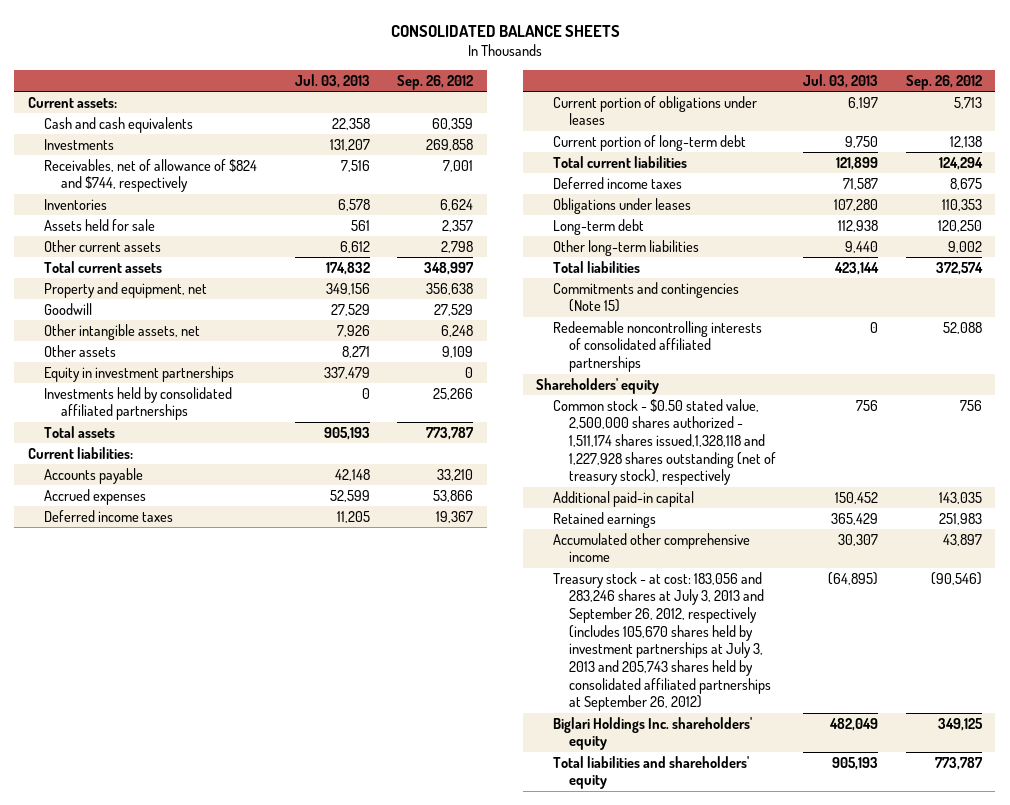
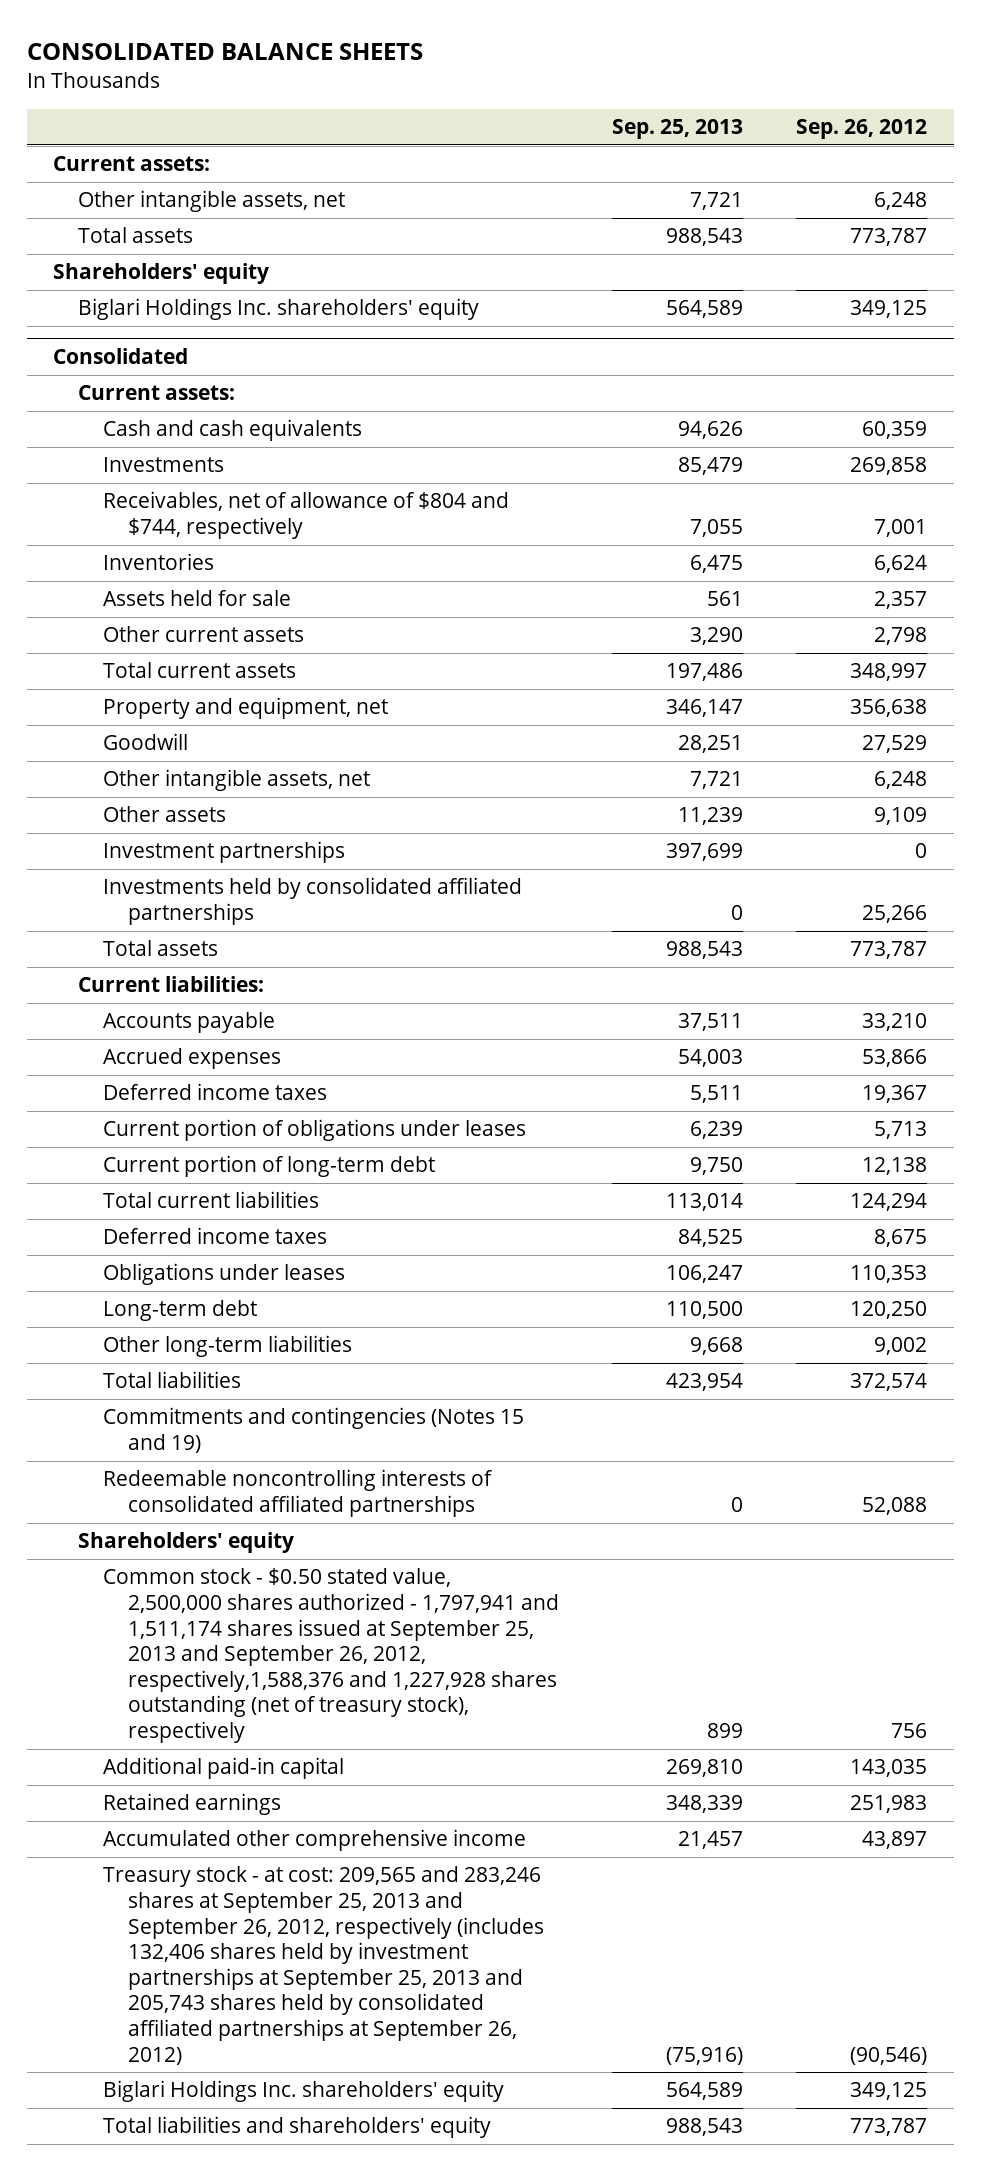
- | Jul. 03, 2013 | Sep. 26, 2012
+ | Sep. 25, 2013 | Sep. 26, 2012
+ Other intangible assets, net | 7,721 | 6,248
+ Total assets | 988,543 | 773,787
+ Shareholders' equity
+ Biglari Holdings Inc. shareholders' equity | 564,589 | 349,125
+ Consolidated
+ Current assets:
- Receivables, net of allowance of $824 and $744, respectively | 7,516 | 7,001
+ Receivables, net of allowance of $804 and $744, respectively | 7,055 | 7,001
- Equity in investment partnerships | 337,479 | 0
+ Investment partnerships | 397,699 | 0
- Commitments and contingencies (Note 15)
+ Commitments and contingencies (Notes 15 and 19)
- Common stock - $0.50 stated value, 2,500,000 shares authorized - 1,511,174 shares issued,1,328,118 and 1,227,928 shares outstanding (net of treasury stock), respectively | 756 | 756
+ Common stock - $0.50 stated value, 2,500,000 shares authorized - 1,797,941 and 1,511,174 shares issued at September 25, 2013 and September 26, 2012, respectively,1,588,376 and 1,227,928 shares outstanding (net of treasury stock), respectively | 899 | 756
- Treasury stock - at cost: 183,056 and 283,246 shares at July 3, 2013 and September 26, 2012, respectively (includes 105,670 shares held by investment partnerships at July 3, 2013 and 205,743 shares held by consolidated affiliated partnerships at September 26, 2012) | (64,895) | (90,546)
+ Treasury stock - at cost: 209,565 and 283,246 shares at September 25, 2013 and September 26, 2012, respectively (includes 132,406 shares held by investment partnerships at September 25, 2013 and 205,743 shares held by consolidated affiliated partnerships at September 26, 2012) | (75,916) | (90,546)

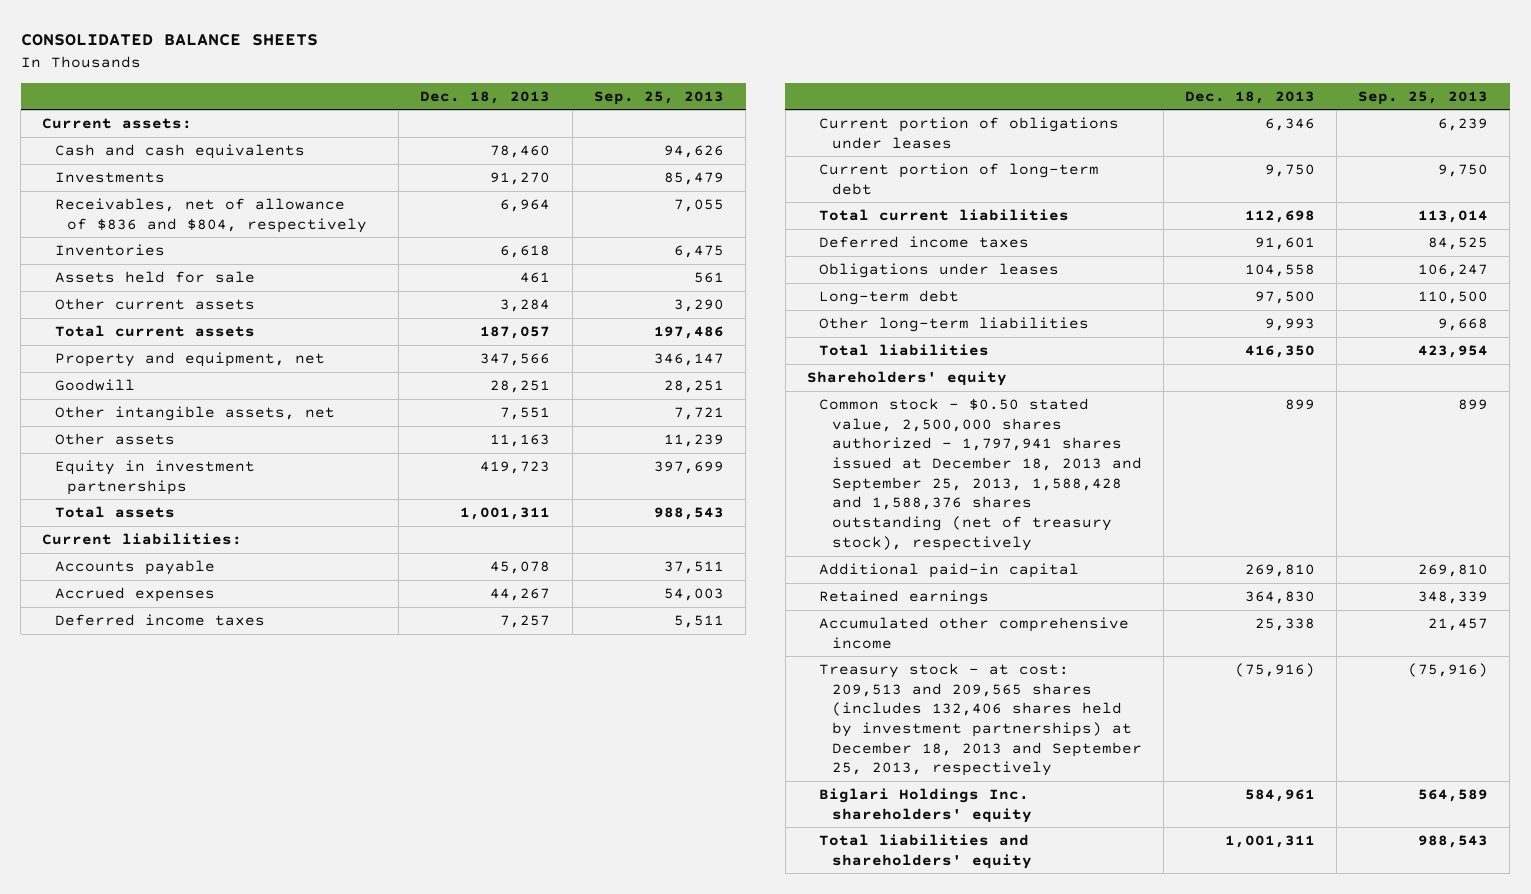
- | Sep. 25, 2013 | Sep. 26, 2012
+ | Dec. 18, 2013 | Sep. 25, 2013
- Other intangible assets, net | 7,721 | 6,248
- Total assets | 988,543 | 773,787
- Shareholders' equity
- Biglari Holdings Inc. shareholders' equity | 564,589 | 349,125
- Consolidated
- Current assets:
- Receivables, net of allowance of $804 and $744, respectively | 7,055 | 7,001
+ Receivables, net of allowance of $836 and $804, respectively | 6,964 | 7,055
- Investment partnerships | 397,699 | 0
- Investments held by consolidated affiliated partnerships | 0 | 25,266
+ Equity in investment partnerships | 419,723 | 397,699
- Commitments and contingencies (Notes 15 and 19)
- Redeemable noncontrolling interests of consolidated affiliated partnerships | 0 | 52,088
- Common stock - $0.50 stated value, 2,500,000 shares authorized - 1,797,941 and 1,511,174 shares issued at September 25, 2013 and September 26, 2012, respectively,1,588,376 and 1,227,928 shares outstanding (net of treasury stock), respectively | 899 | 756
+ Common stock - $0.50 stated value, 2,500,000 shares authorized - 1,797,941 shares issued at December 18, 2013 and September 25, 2013, 1,588,428 and 1,588,376 shares outstanding (net of treasury stock), respectively | 899 | 899
- Treasury stock - at cost: 209,565 and 283,246 shares at September 25, 2013 and September 26, 2012, respectively (includes 132,406 shares held by investment partnerships at September 25, 2013 and 205,743 shares held by consolidated affiliated partnerships at September 26, 2012) | (75,916) | (90,546)
+ Treasury stock - at cost: 209,513 and 209,565 shares (includes 132,406 shares held by investment partnerships) at December 18, 2013 and September 25, 2013, respectively | (75,916) | (75,916)

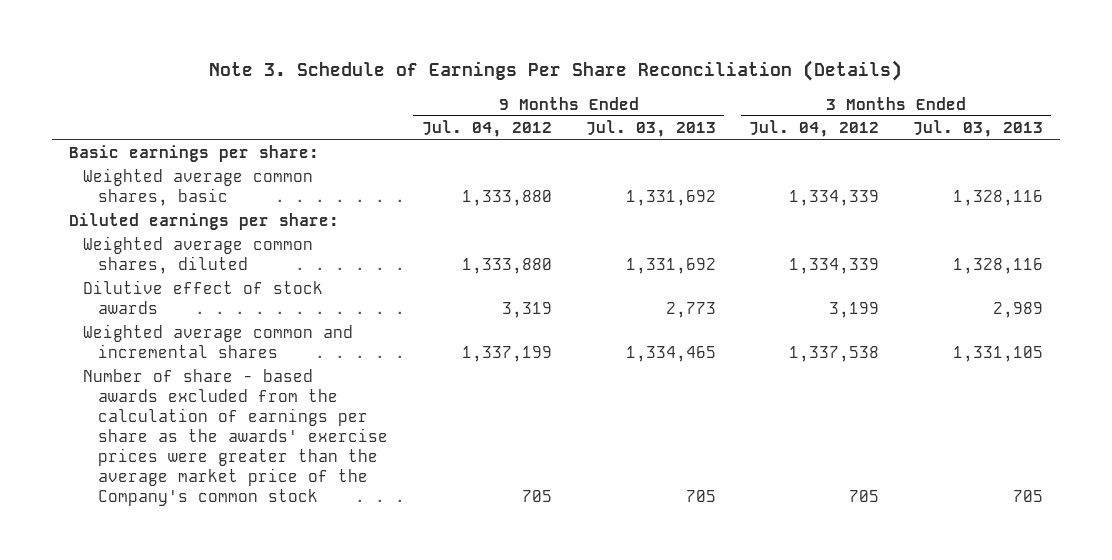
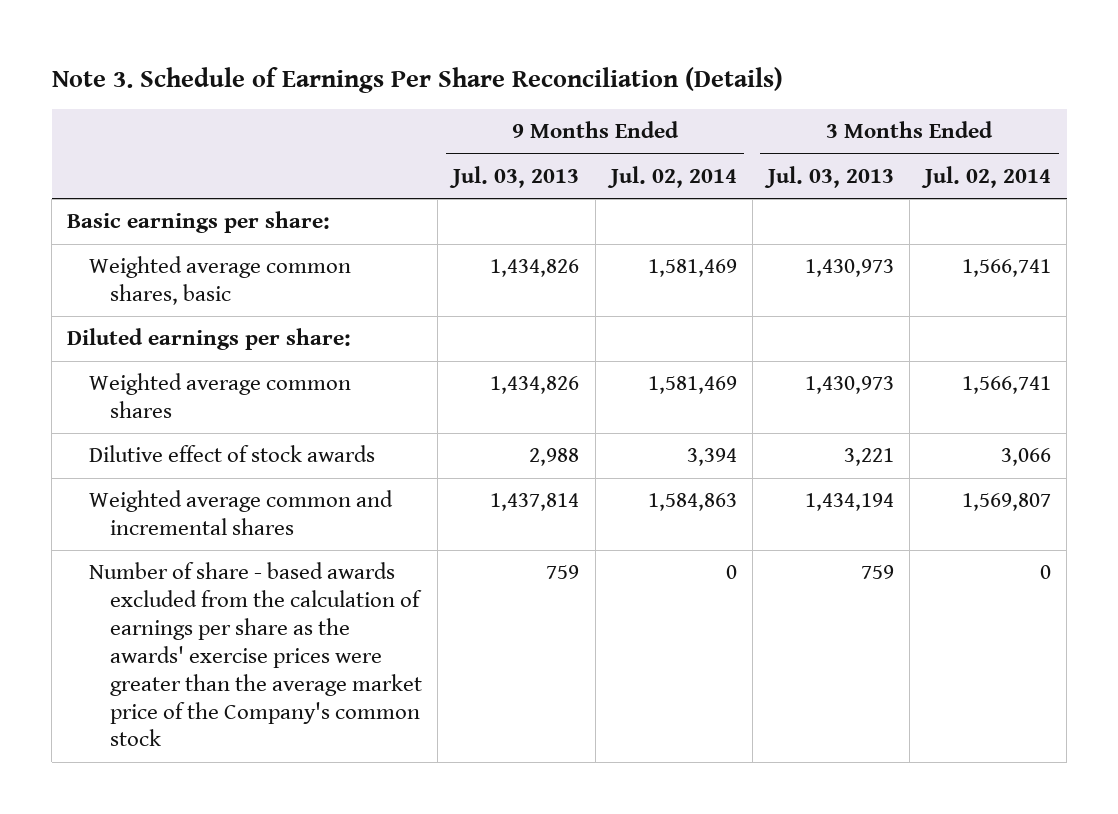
- | 9 Months Ended Jul. 04, 2012 | 9 Months Ended Jul. 03, 2013 | 3 Months Ended Jul. 04, 2012 | 3 Months Ended Jul. 03, 2013
+ | 9 Months Ended Jul. 03, 2013 | 9 Months Ended Jul. 02, 2014 | 3 Months Ended Jul. 03, 2013 | 3 Months Ended Jul. 02, 2014
- Weighted average common shares, basic | 1,333,880 | 1,331,692 | 1,334,339 | 1,328,116
+ Weighted average common shares, basic | 1,434,826 | 1,581,469 | 1,430,973 | 1,566,741
- Weighted average common shares, diluted | 1,333,880 | 1,331,692 | 1,334,339 | 1,328,116
- Dilutive effect of stock awards | 3,319 | 2,773 | 3,199 | 2,989
- Weighted average common and incremental shares | 1,337,199 | 1,334,465 | 1,337,538 | 1,331,105
- Number of share - based awards excluded from the calculation of earnings per share as the awards' exercise prices were greater than the average market price of the Company's common stock | 705 | 705 | 705 | 705
+ Weighted average common shares | 1,434,826 | 1,581,469 | 1,430,973 | 1,566,741
+ Dilutive effect of stock awards | 2,988 | 3,394 | 3,221 | 3,066
+ Weighted average common and incremental shares | 1,437,814 | 1,584,863 | 1,434,194 | 1,569,807
+ Number of share - based awards excluded from the calculation of earnings per share as the awards' exercise prices were greater than the average market price of the Company's common stock | 759 | 0 | 759 | 0

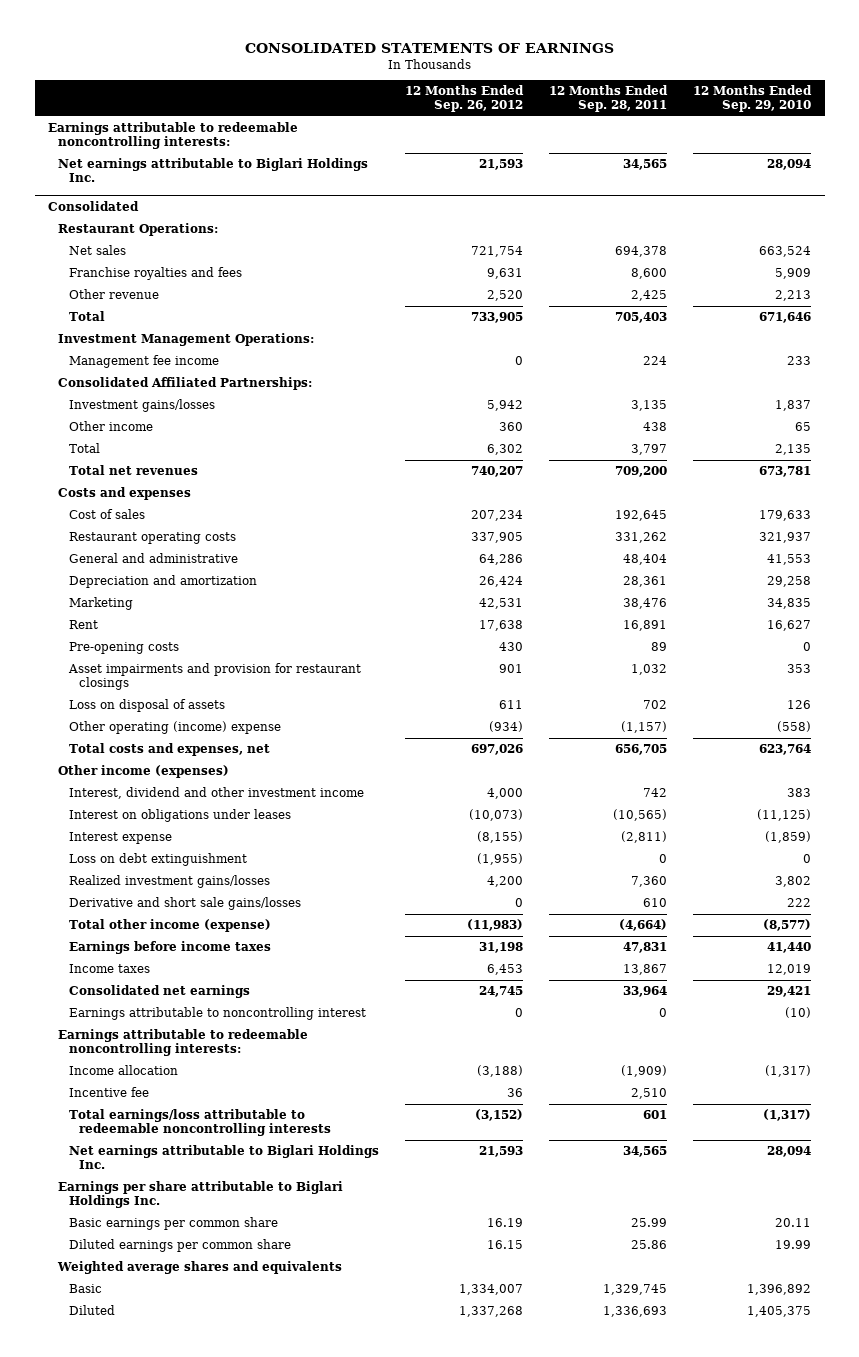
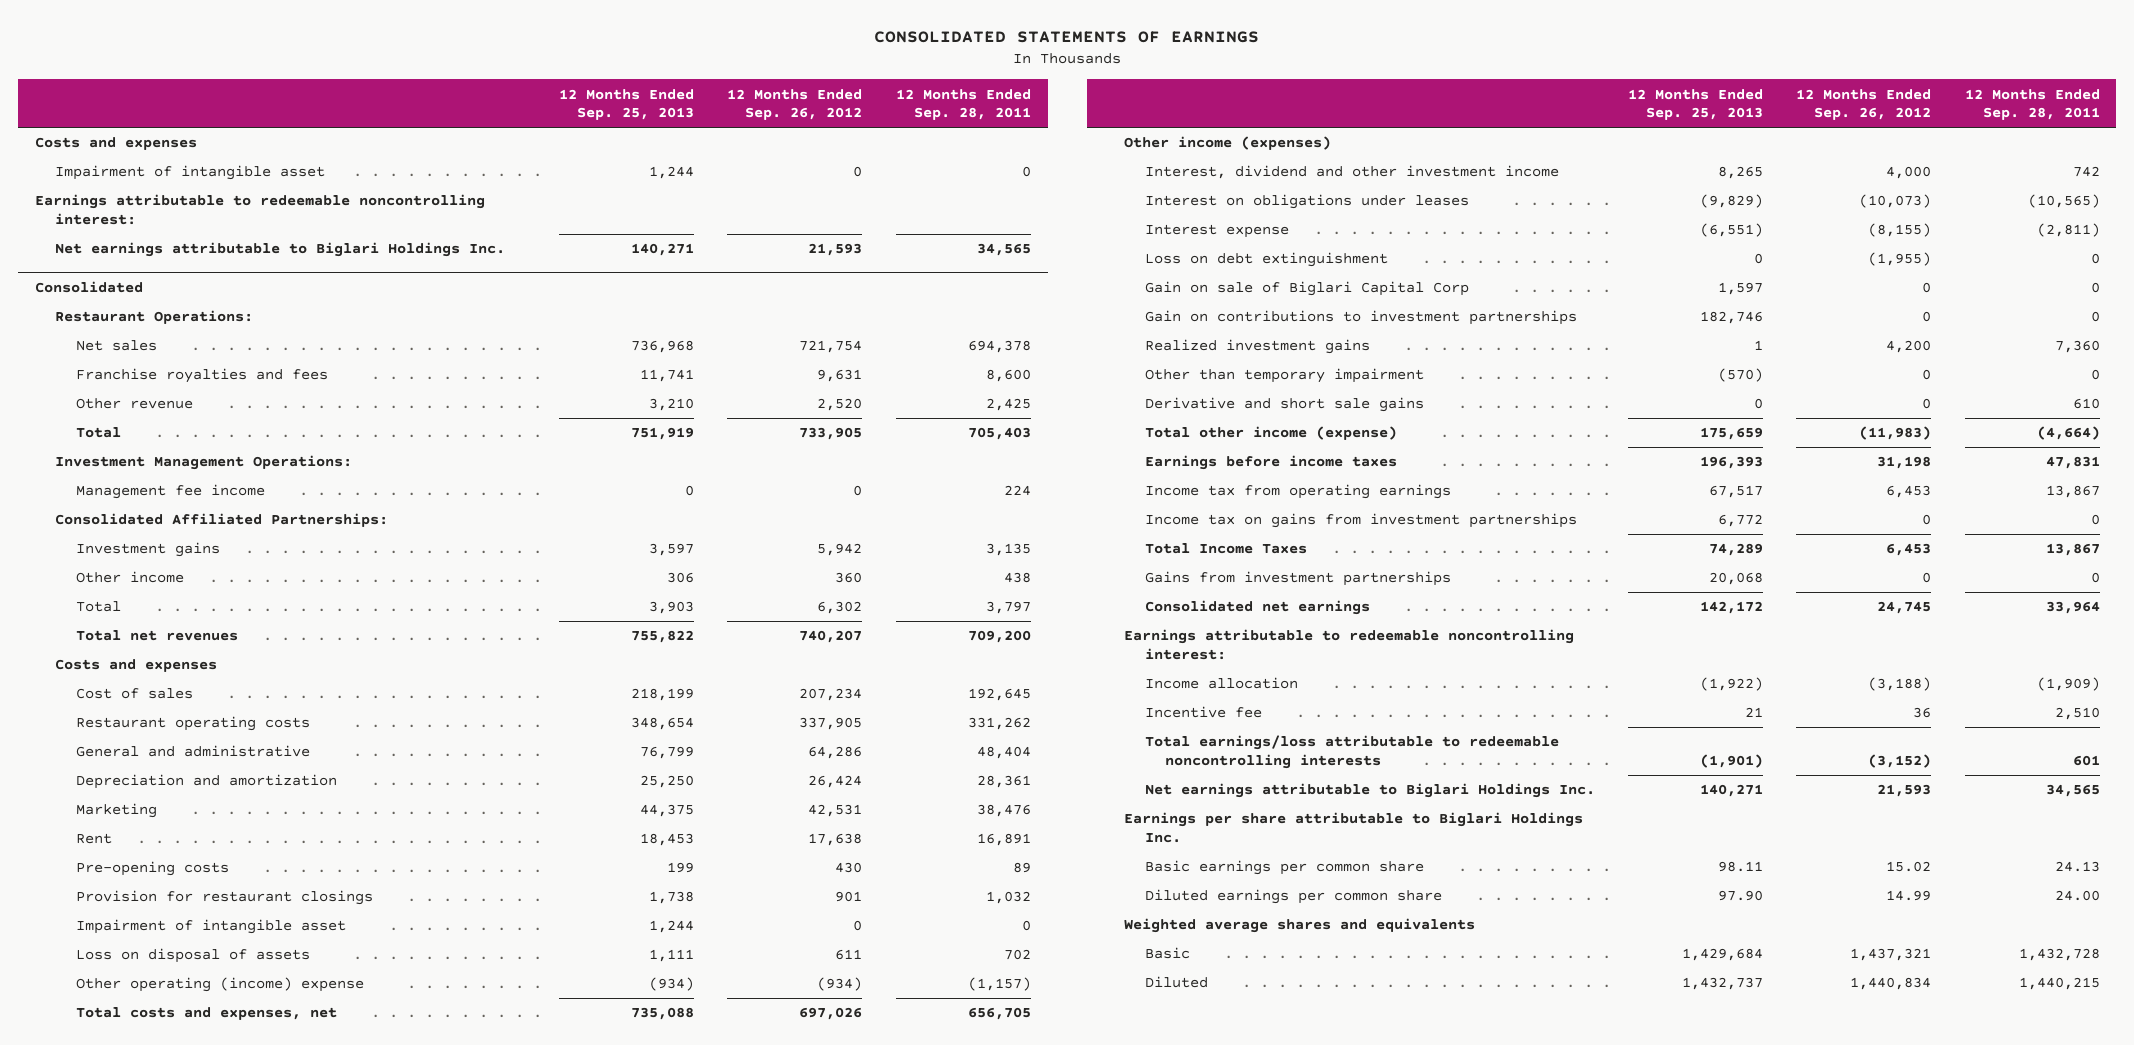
- | 12 Months Ended Sep. 26, 2012 | 12 Months Ended Sep. 28, 2011 | 12 Months Ended Sep. 29, 2010
+ | 12 Months Ended Sep. 25, 2013 | 12 Months Ended Sep. 26, 2012 | 12 Months Ended Sep. 28, 2011
- Earnings attributable to redeemable noncontrolling interests:
+ Costs and expenses
+ Impairment of intangible asset | 1,244 | 0 | 0
+ Earnings attributable to redeemable noncontrolling interest:
@ Consolidated
- Investment gains/losses | 5,942 | 3,135 | 1,837
+ Investment gains | 3,597 | 5,942 | 3,135
- Asset impairments and provision for restaurant closings | 901 | 1,032 | 353
+ Provision for restaurant closings | 1,738 | 901 | 1,032
+ Impairment of intangible asset | 1,244 | 0 | 0
- Realized investment gains/losses | 4,200 | 7,360 | 3,802
- Derivative and short sale gains/losses | 0 | 610 | 222
+ Gain on sale of Biglari Capital Corp | 1,597 | 0 | 0
+ Gain on contributions to investment partnerships | 182,746 | 0 | 0
+ Realized investment gains | 1 | 4,200 | 7,360
+ Other than temporary impairment | (570) | 0 | 0
+ Derivative and short sale gains | 0 | 0 | 610
- Income taxes | 6,453 | 13,867 | 12,019
+ Income tax from operating earnings | 67,517 | 6,453 | 13,867
+ Income tax on gains from investment partnerships | 6,772 | 0 | 0
+ Total Income Taxes | 74,289 | 6,453 | 13,867
+ Gains from investment partnerships | 20,068 | 0 | 0
- Earnings attributable to noncontrolling interest | 0 | 0 | (10)
- Earnings attributable to redeemable noncontrolling interests:
+ Earnings attributable to redeemable noncontrolling interest:
- Basic earnings per common share | 16.19 | 25.99 | 20.11
- Diluted earnings per common share | 16.15 | 25.86 | 19.99
+ Basic earnings per common share | 98.11 | 15.02 | 24.13
+ Diluted earnings per common share | 97.90 | 14.99 | 24.00
- Basic | 1,334,007 | 1,329,745 | 1,396,892
- Diluted | 1,337,268 | 1,336,693 | 1,405,375
+ Basic | 1,429,684 | 1,437,321 | 1,432,728
+ Diluted | 1,432,737 | 1,440,834 | 1,440,215

